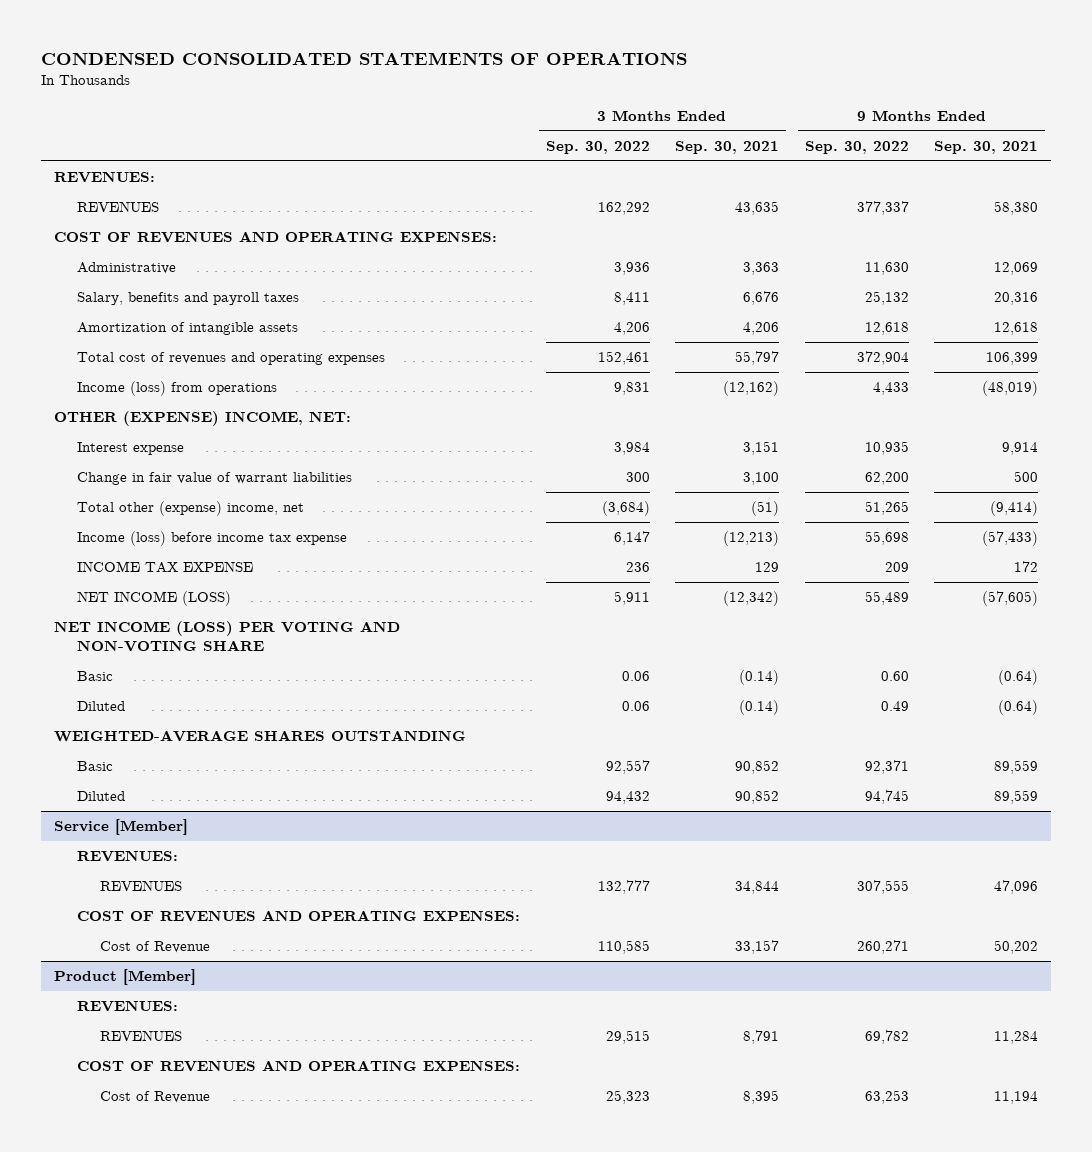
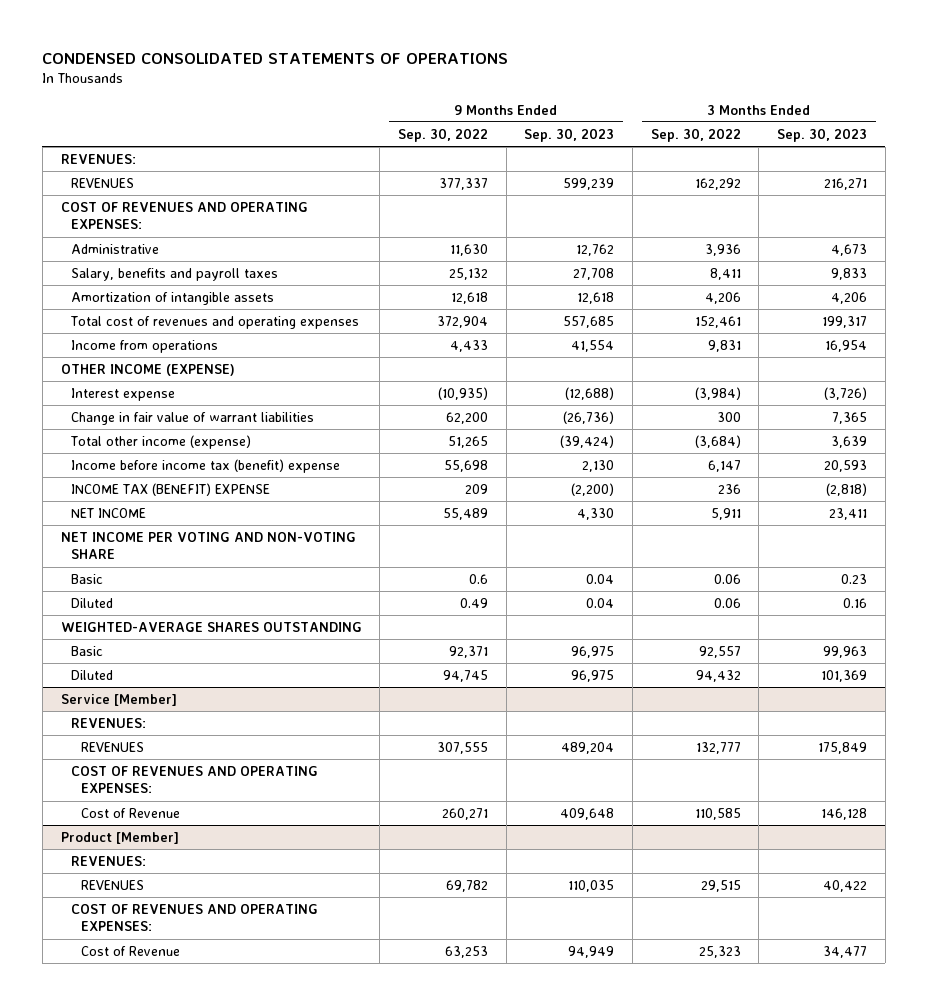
- | 3 Months Ended Sep. 30, 2022 | 3 Months Ended Sep. 30, 2021 | 9 Months Ended Sep. 30, 2022 | 9 Months Ended Sep. 30, 2021
+ | 9 Months Ended Sep. 30, 2022 | 9 Months Ended Sep. 30, 2023 | 3 Months Ended Sep. 30, 2022 | 3 Months Ended Sep. 30, 2023
- Income (loss) from operations | 9,831 | (12,162) | 4,433 | (48,019)
- OTHER (EXPENSE) INCOME, NET:
- Interest expense | 3,984 | 3,151 | 10,935 | 9,914
+ Income from operations | 4,433 | 41,554 | 9,831 | 16,954
+ OTHER INCOME (EXPENSE)
+ Interest expense | (10,935) | (12,688) | (3,984) | (3,726)
- Total other (expense) income, net | (3,684) | (51) | 51,265 | (9,414)
- Income (loss) before income tax expense | 6,147 | (12,213) | 55,698 | (57,433)
- INCOME TAX EXPENSE | 236 | 129 | 209 | 172
- NET INCOME (LOSS) | 5,911 | (12,342) | 55,489 | (57,605)
- NET INCOME (LOSS) PER VOTING AND NON-VOTING SHARE
- Basic | 0.06 | (0.14) | 0.60 | (0.64)
+ Total other income (expense) | 51,265 | (39,424) | (3,684) | 3,639
+ Income before income tax (benefit) expense | 55,698 | 2,130 | 6,147 | 20,593
+ INCOME TAX (BENEFIT) EXPENSE | 209 | (2,200) | 236 | (2,818)
+ NET INCOME | 55,489 | 4,330 | 5,911 | 23,411
+ NET INCOME PER VOTING AND NON-VOTING SHARE
+ Basic | 0.6 | 0.04 | 0.06 | 0.23

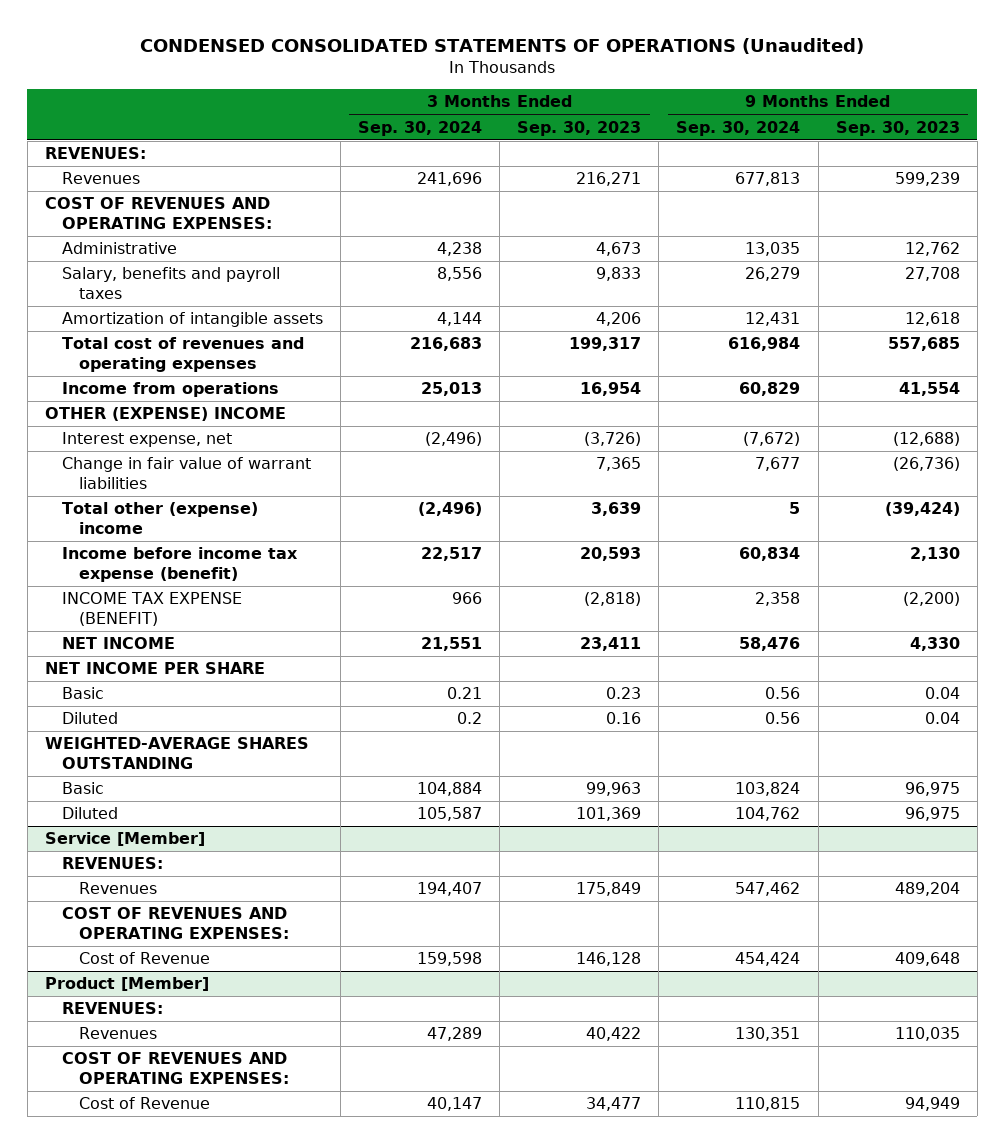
- CONDENSED CONSOLIDATED STATEMENTS OF OPERATIONS
+ CONDENSED CONSOLIDATED STATEMENTS OF OPERATIONS (Unaudited)
- | 9 Months Ended Sep. 30, 2022 | 9 Months Ended Sep. 30, 2023 | 3 Months Ended Sep. 30, 2022 | 3 Months Ended Sep. 30, 2023
+ | 3 Months Ended Sep. 30, 2024 | 3 Months Ended Sep. 30, 2023 | 9 Months Ended Sep. 30, 2024 | 9 Months Ended Sep. 30, 2023
- REVENUES | 377,337 | 599,239 | 162,292 | 216,271
+ Revenues | 241,696 | 216,271 | 677,813 | 599,239
- OTHER INCOME (EXPENSE)
- Interest expense | (10,935) | (12,688) | (3,984) | (3,726)
+ OTHER (EXPENSE) INCOME
+ Interest expense, net | (2,496) | (3,726) | (7,672) | (12,688)
- Total other income (expense) | 51,265 | (39,424) | (3,684) | 3,639
- Income before income tax (benefit) expense | 55,698 | 2,130 | 6,147 | 20,593
- INCOME TAX (BENEFIT) EXPENSE | 209 | (2,200) | 236 | (2,818)
+ Total other (expense) income | (2,496) | 3,639 | 5 | (39,424)
+ Income before income tax expense (benefit) | 22,517 | 20,593 | 60,834 | 2,130
+ INCOME TAX EXPENSE (BENEFIT) | 966 | (2,818) | 2,358 | (2,200)
- NET INCOME PER VOTING AND NON-VOTING SHARE
+ NET INCOME PER SHARE
@ Service [Member]
- REVENUES | 307,555 | 489,204 | 132,777 | 175,849
+ Revenues | 194,407 | 175,849 | 547,462 | 489,204
@ Product [Member]
- REVENUES | 69,782 | 110,035 | 29,515 | 40,422
+ Revenues | 47,289 | 40,422 | 130,351 | 110,035

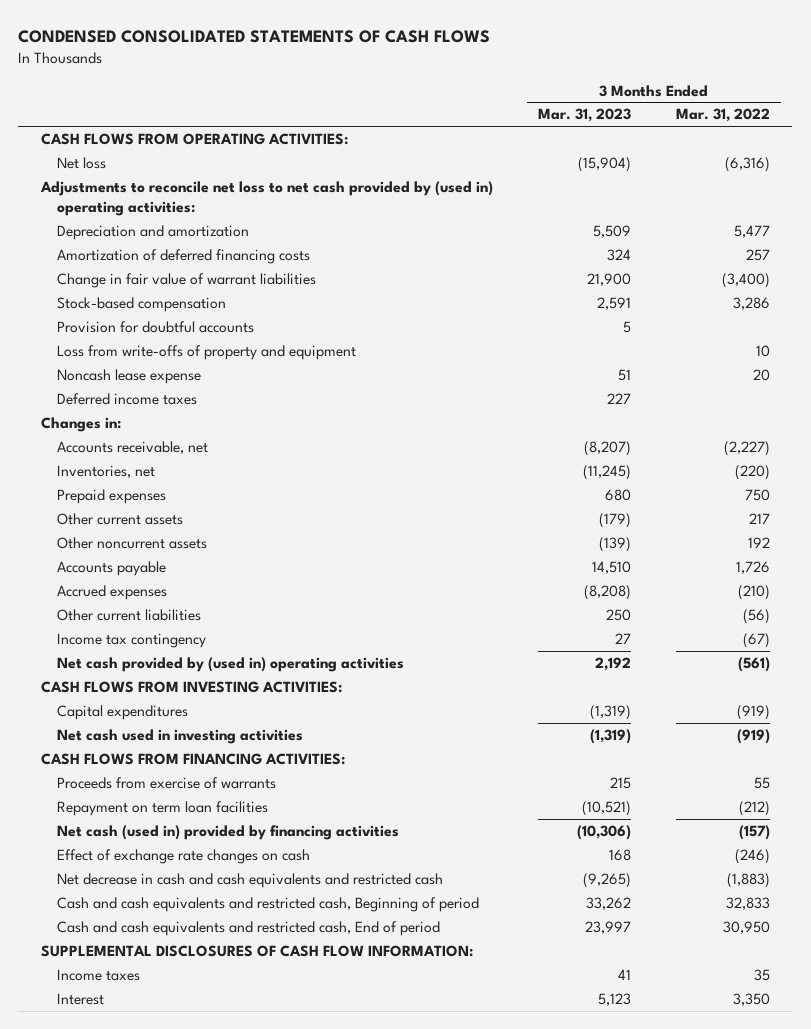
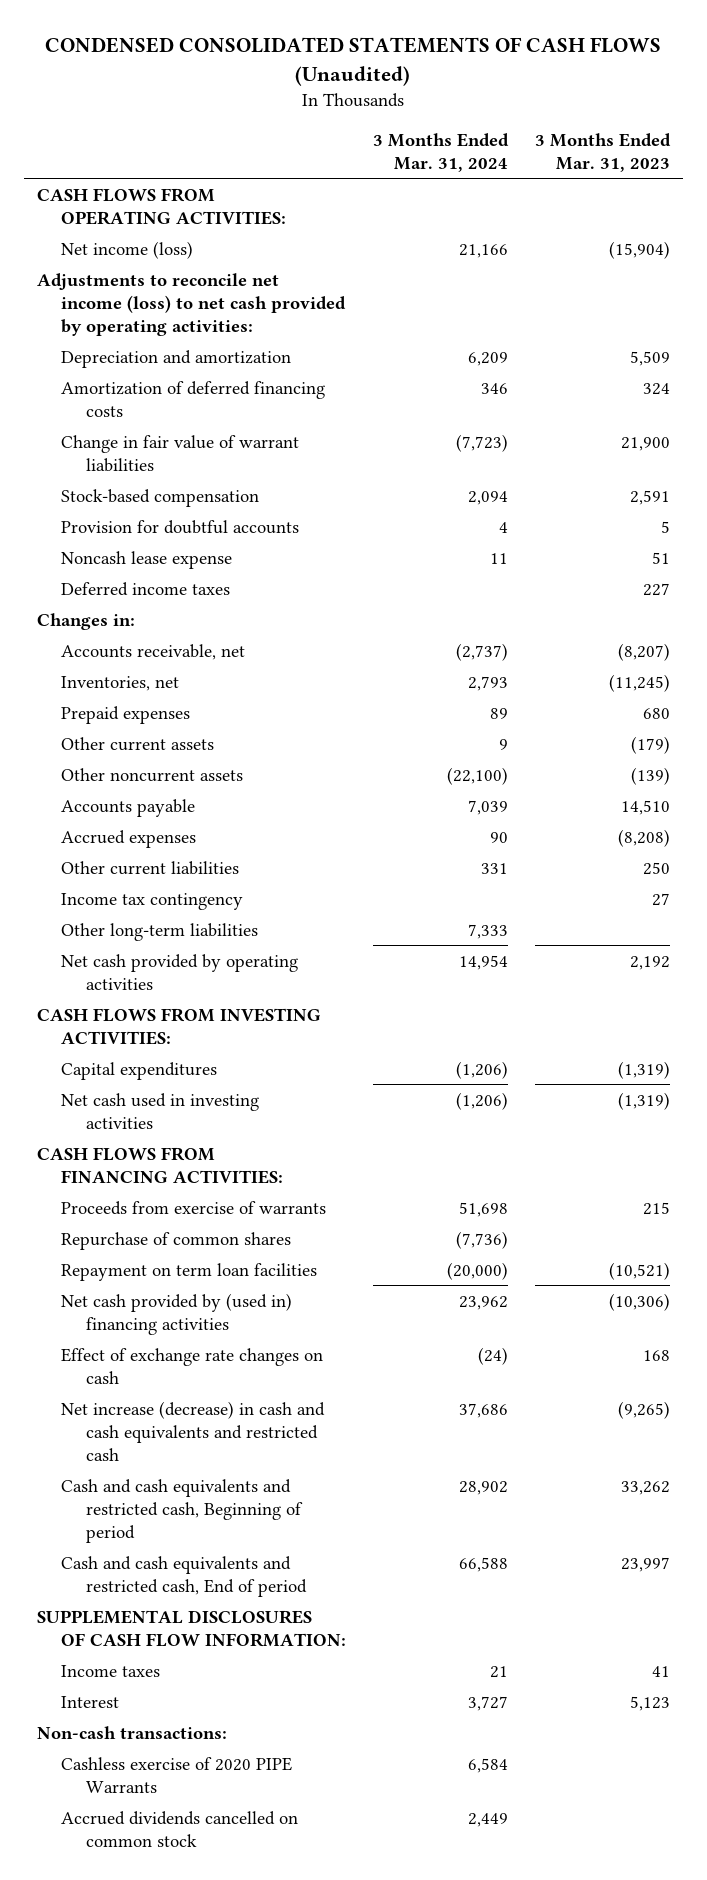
- CONDENSED CONSOLIDATED STATEMENTS OF CASH FLOWS
+ CONDENSED CONSOLIDATED STATEMENTS OF CASH FLOWS (Unaudited)
- | 3 Months Ended Mar. 31, 2023 | 3 Months Ended Mar. 31, 2022
+ | 3 Months Ended Mar. 31, 2024 | 3 Months Ended Mar. 31, 2023
- Net loss | (15,904) | (6,316)
- Adjustments to reconcile net loss to net cash provided by (used in) operating activities:
+ Net income (loss) | 21,166 | (15,904)
+ Adjustments to reconcile net income (loss) to net cash provided by operating activities:
- Loss from write-offs of property and equipment | | 10
- Net cash provided by (used in) operating activities | 2,192 | (561)
+ Other long-term liabilities | 7,333 |
+ Net cash provided by operating activities | 14,954 | 2,192
+ Repurchase of common shares | (7,736) |
- Net cash (used in) provided by financing activities | (10,306) | (157)
+ Net cash provided by (used in) financing activities | 23,962 | (10,306)
- Net decrease in cash and cash equivalents and restricted cash | (9,265) | (1,883)
+ Net increase (decrease) in cash and cash equivalents and restricted cash | 37,686 | (9,265)
+ Non-cash transactions:
+ Cashless exercise of 2020 PIPE Warrants | 6,584 |
+ Accrued dividends cancelled on common stock | 2,449 |

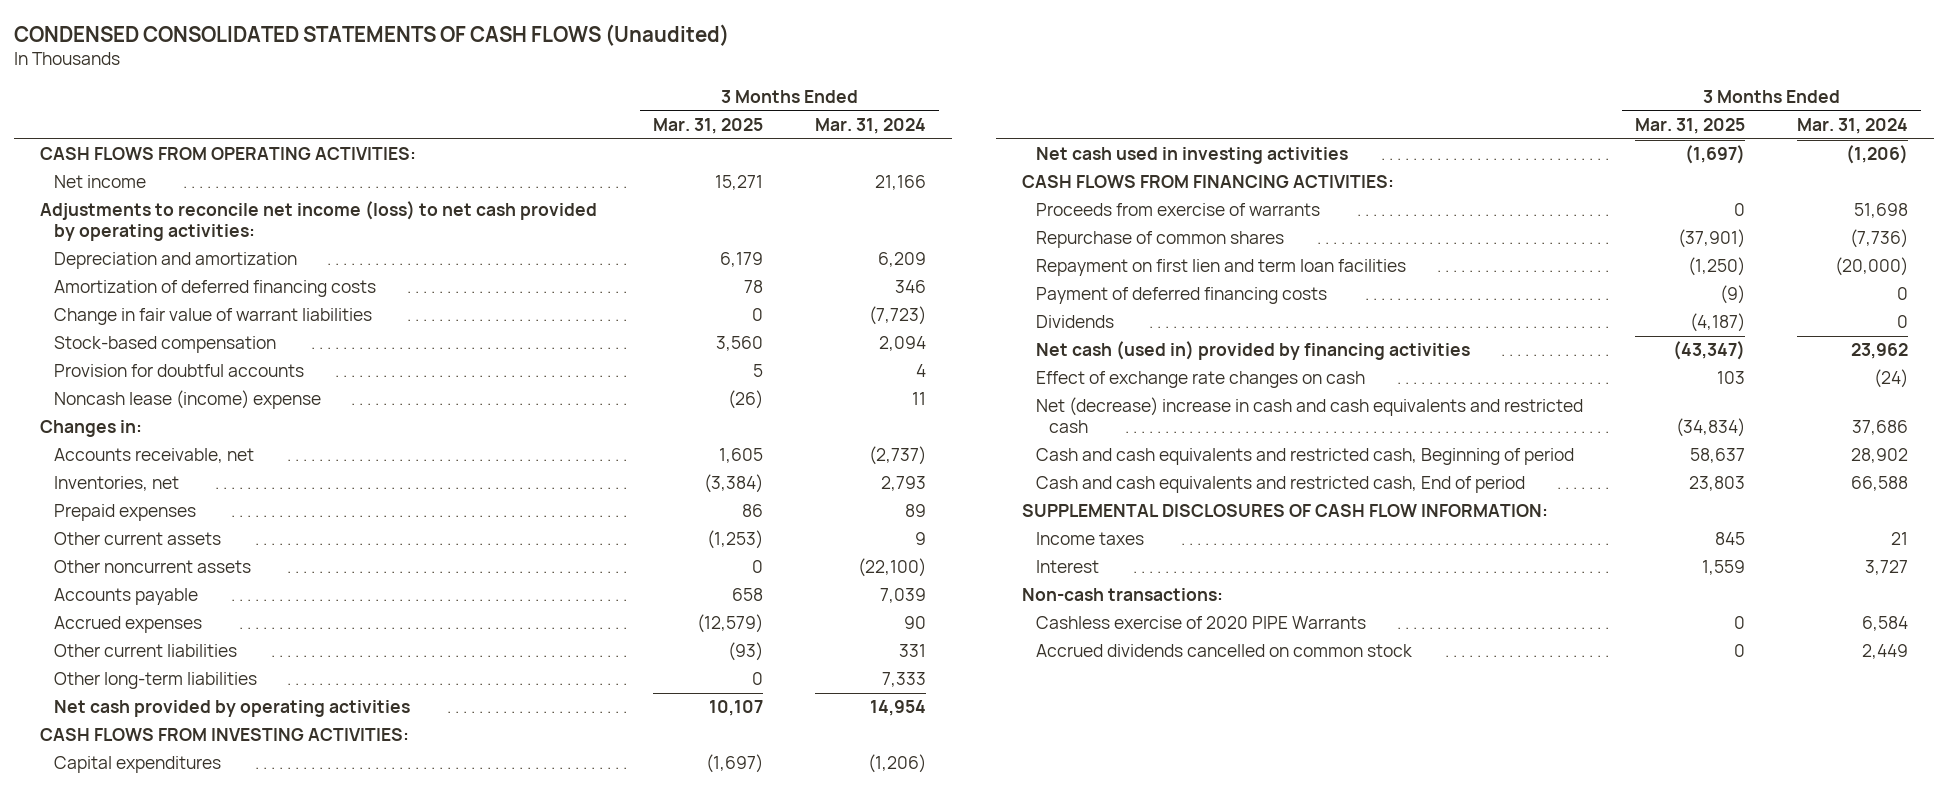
- | 3 Months Ended Mar. 31, 2024 | 3 Months Ended Mar. 31, 2023
+ | 3 Months Ended Mar. 31, 2025 | 3 Months Ended Mar. 31, 2024
- Net income (loss) | 21,166 | (15,904)
+ Net income | 15,271 | 21,166
- Noncash lease expense | 11 | 51
- Deferred income taxes | | 227
+ Noncash lease (income) expense | (26) | 11
- Income tax contingency | | 27
- Repayment on term loan facilities | (20,000) | (10,521)
- Net cash provided by (used in) financing activities | 23,962 | (10,306)
+ Repayment on first lien and term loan facilities | (1,250) | (20,000)
+ Payment of deferred financing costs | (9) | 0
+ Dividends | (4,187) | 0
+ Net cash (used in) provided by financing activities | (43,347) | 23,962
- Net increase (decrease) in cash and cash equivalents and restricted cash | 37,686 | (9,265)
+ Net (decrease) increase in cash and cash equivalents and restricted cash | (34,834) | 37,686

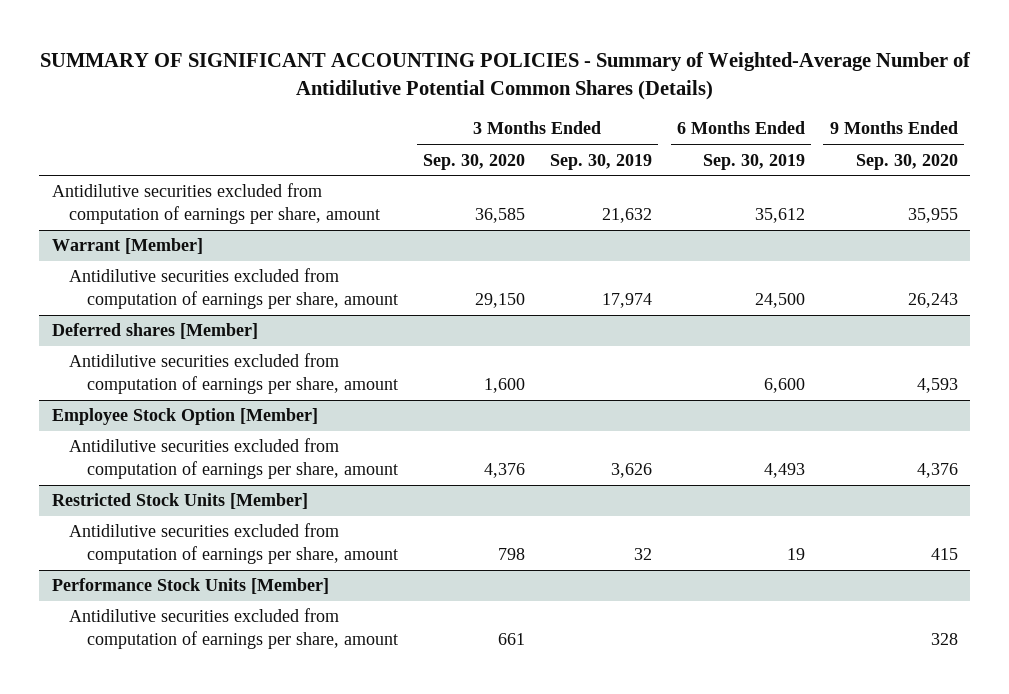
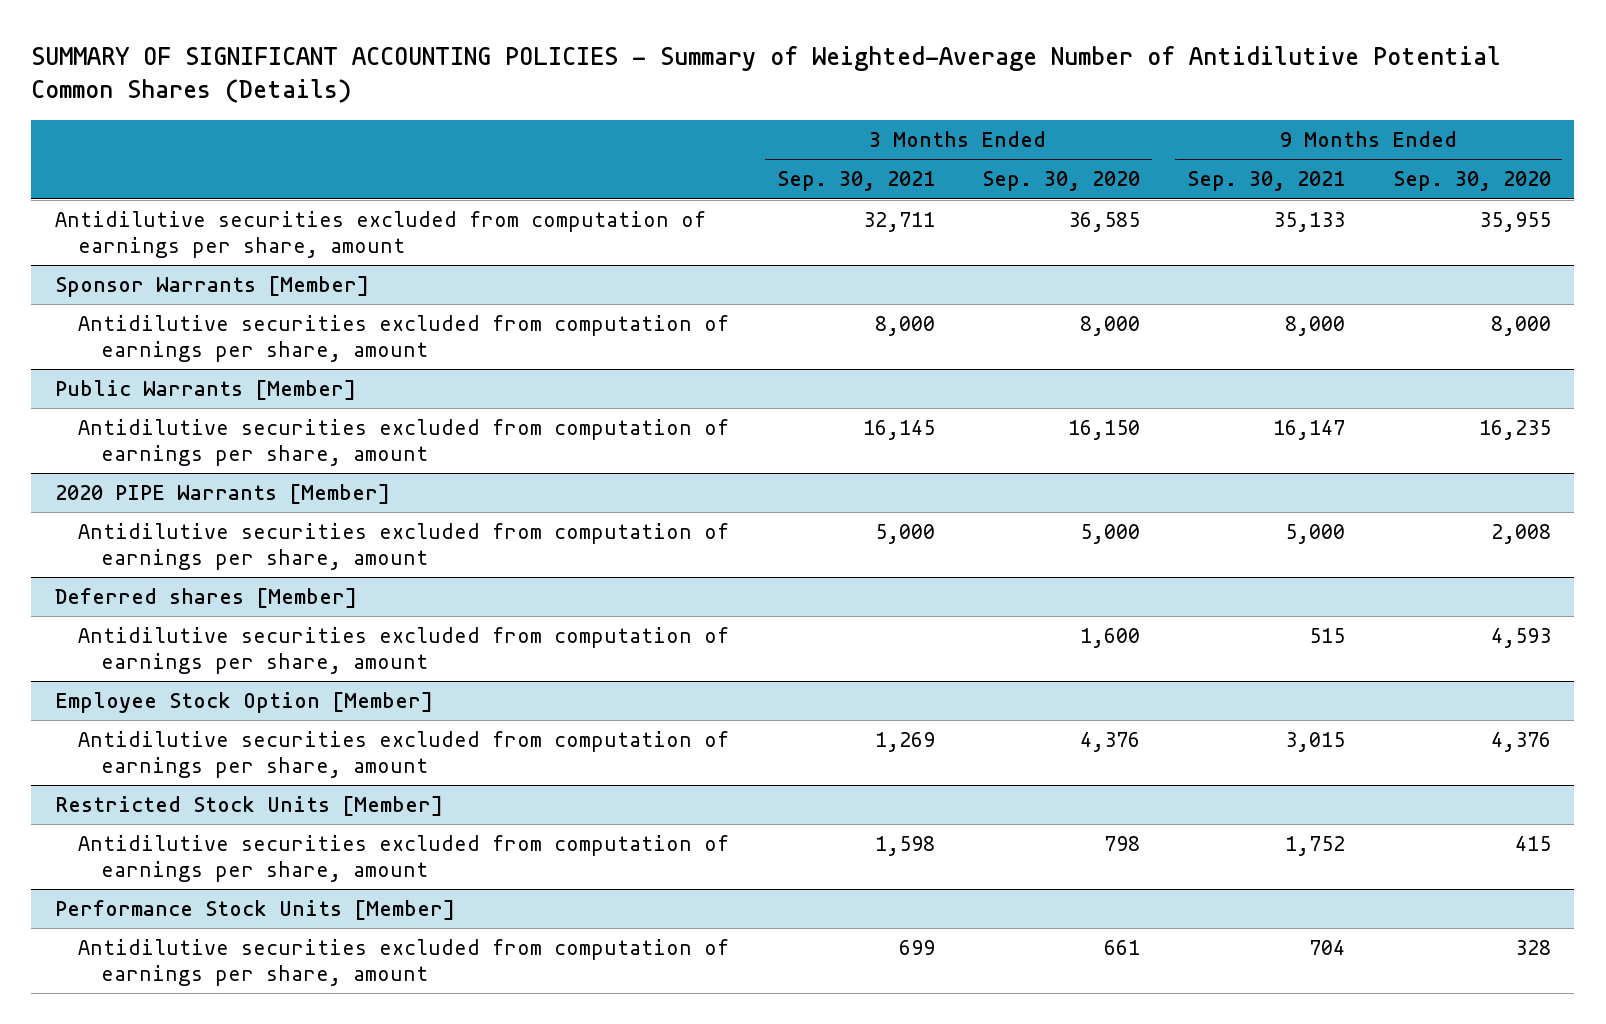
- | 3 Months Ended Sep. 30, 2020 | 3 Months Ended Sep. 30, 2019 | 6 Months Ended Sep. 30, 2019 | 9 Months Ended Sep. 30, 2020
+ | 3 Months Ended Sep. 30, 2021 | 3 Months Ended Sep. 30, 2020 | 9 Months Ended Sep. 30, 2021 | 9 Months Ended Sep. 30, 2020
- Warrant [Member]
- Antidilutive securities excluded from computation of earnings per share, amount | 29,150 | 17,974 | 24,500 | 26,243
+ Sponsor Warrants [Member]
+ Antidilutive securities excluded from computation of earnings per share, amount | 8,000 | 8,000 | 8,000 | 8,000
+ Public Warrants [Member]
+ Antidilutive securities excluded from computation of earnings per share, amount | 16,145 | 16,150 | 16,147 | 16,235
+ 2020 PIPE Warrants [Member]
+ Antidilutive securities excluded from computation of earnings per share, amount | 5,000 | 5,000 | 5,000 | 2,008

